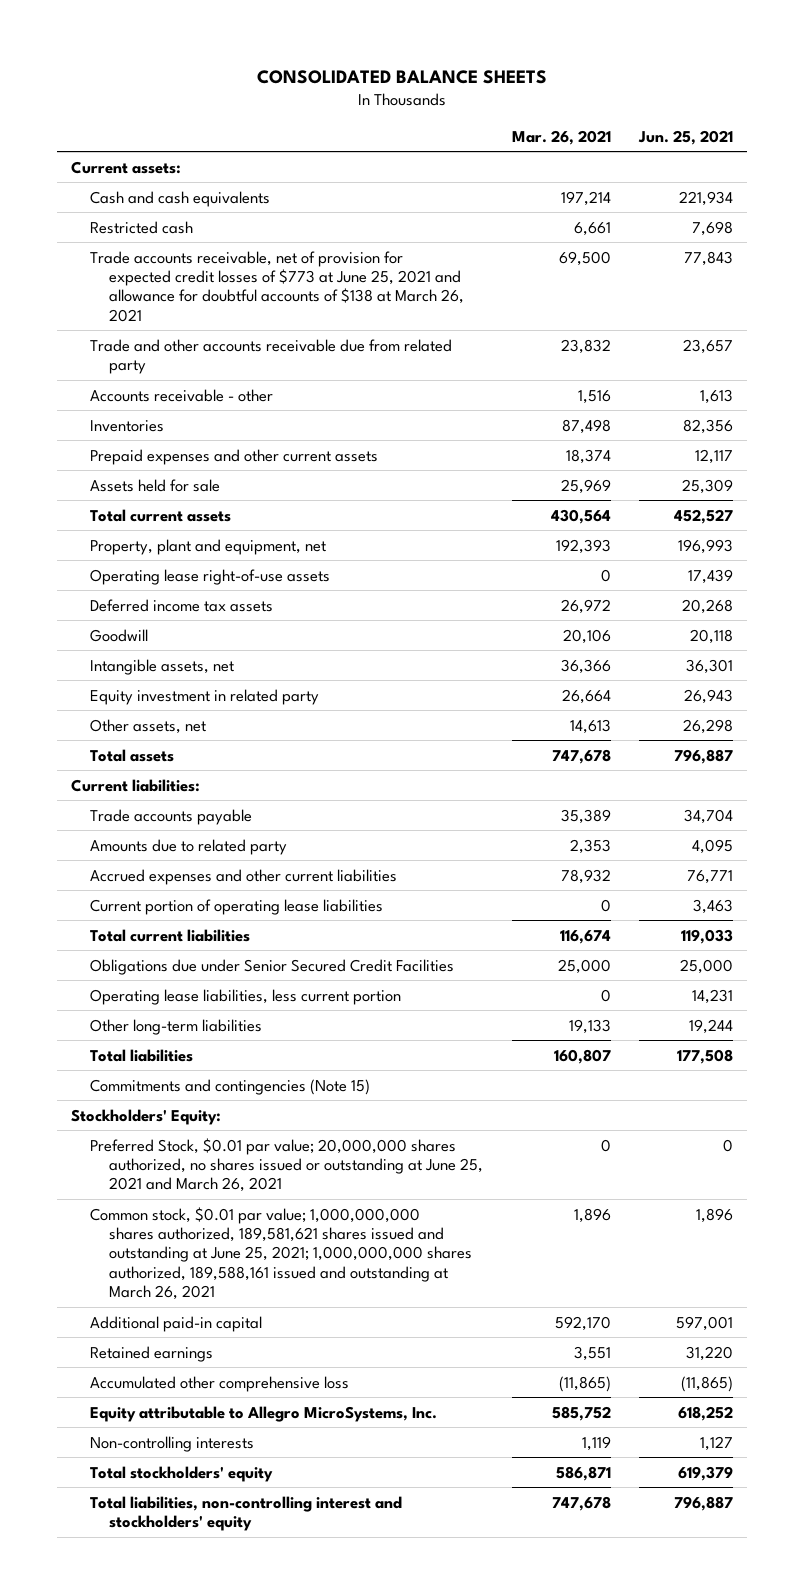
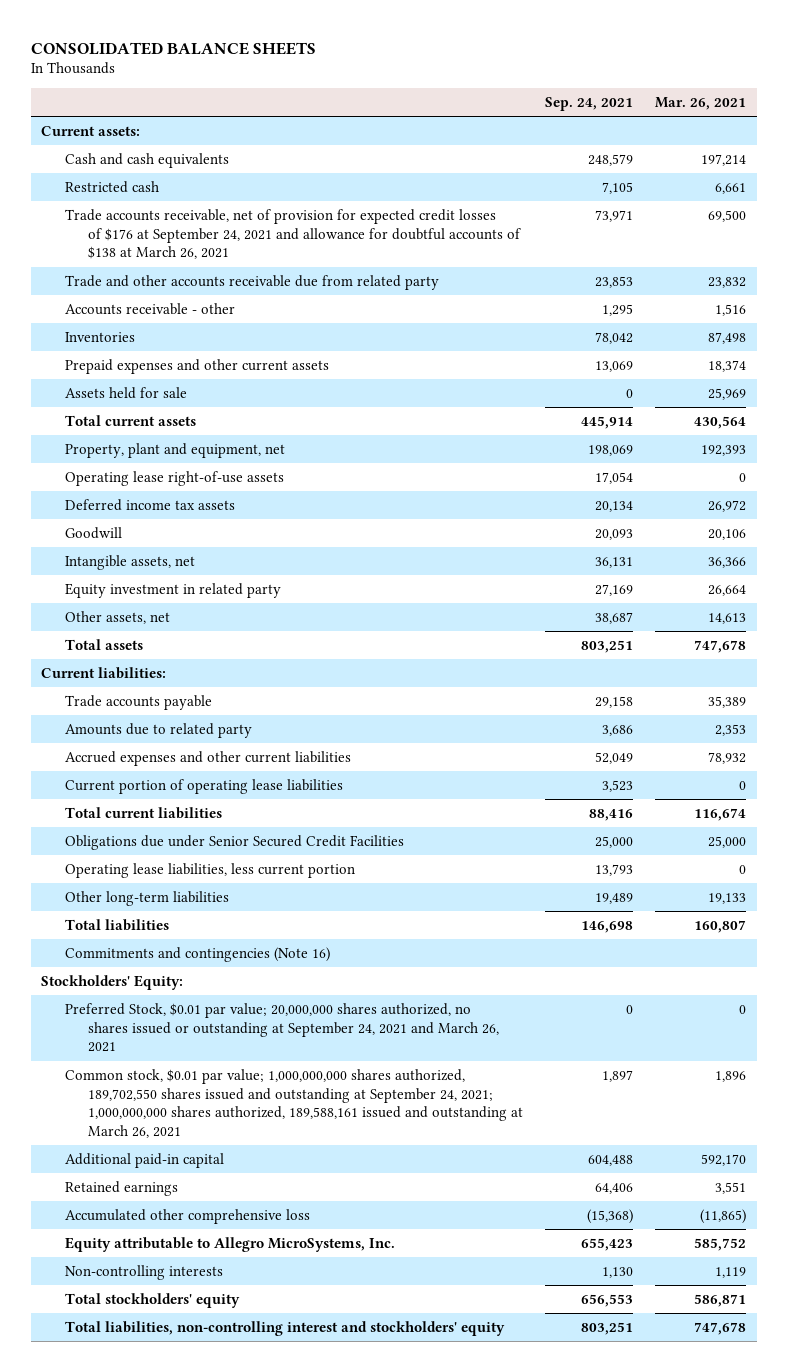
- | Mar. 26, 2021 | Jun. 25, 2021
+ | Sep. 24, 2021 | Mar. 26, 2021
- Trade accounts receivable, net of provision for expected credit losses of $773 at June 25, 2021 and allowance for doubtful accounts of $138 at March 26, 2021 | 69,500 | 77,843
+ Trade accounts receivable, net of provision for expected credit losses of $176 at September 24, 2021 and allowance for doubtful accounts of $138 at March 26, 2021 | 73,971 | 69,500
- Commitments and contingencies (Note 15)
+ Commitments and contingencies (Note 16)
- Preferred Stock, $0.01 par value; 20,000,000 shares authorized, no shares issued or outstanding at June 25, 2021 and March 26, 2021 | 0 | 0
- Common stock, $0.01 par value; 1,000,000,000 shares authorized, 189,581,621 shares issued and outstanding at June 25, 2021; 1,000,000,000 shares authorized, 189,588,161 issued and outstanding at March 26, 2021 | 1,896 | 1,896
+ Preferred Stock, $0.01 par value; 20,000,000 shares authorized, no shares issued or outstanding at September 24, 2021 and March 26, 2021 | 0 | 0
+ Common stock, $0.01 par value; 1,000,000,000 shares authorized, 189,702,550 shares issued and outstanding at September 24, 2021; 1,000,000,000 shares authorized, 189,588,161 issued and outstanding at March 26, 2021 | 1,897 | 1,896

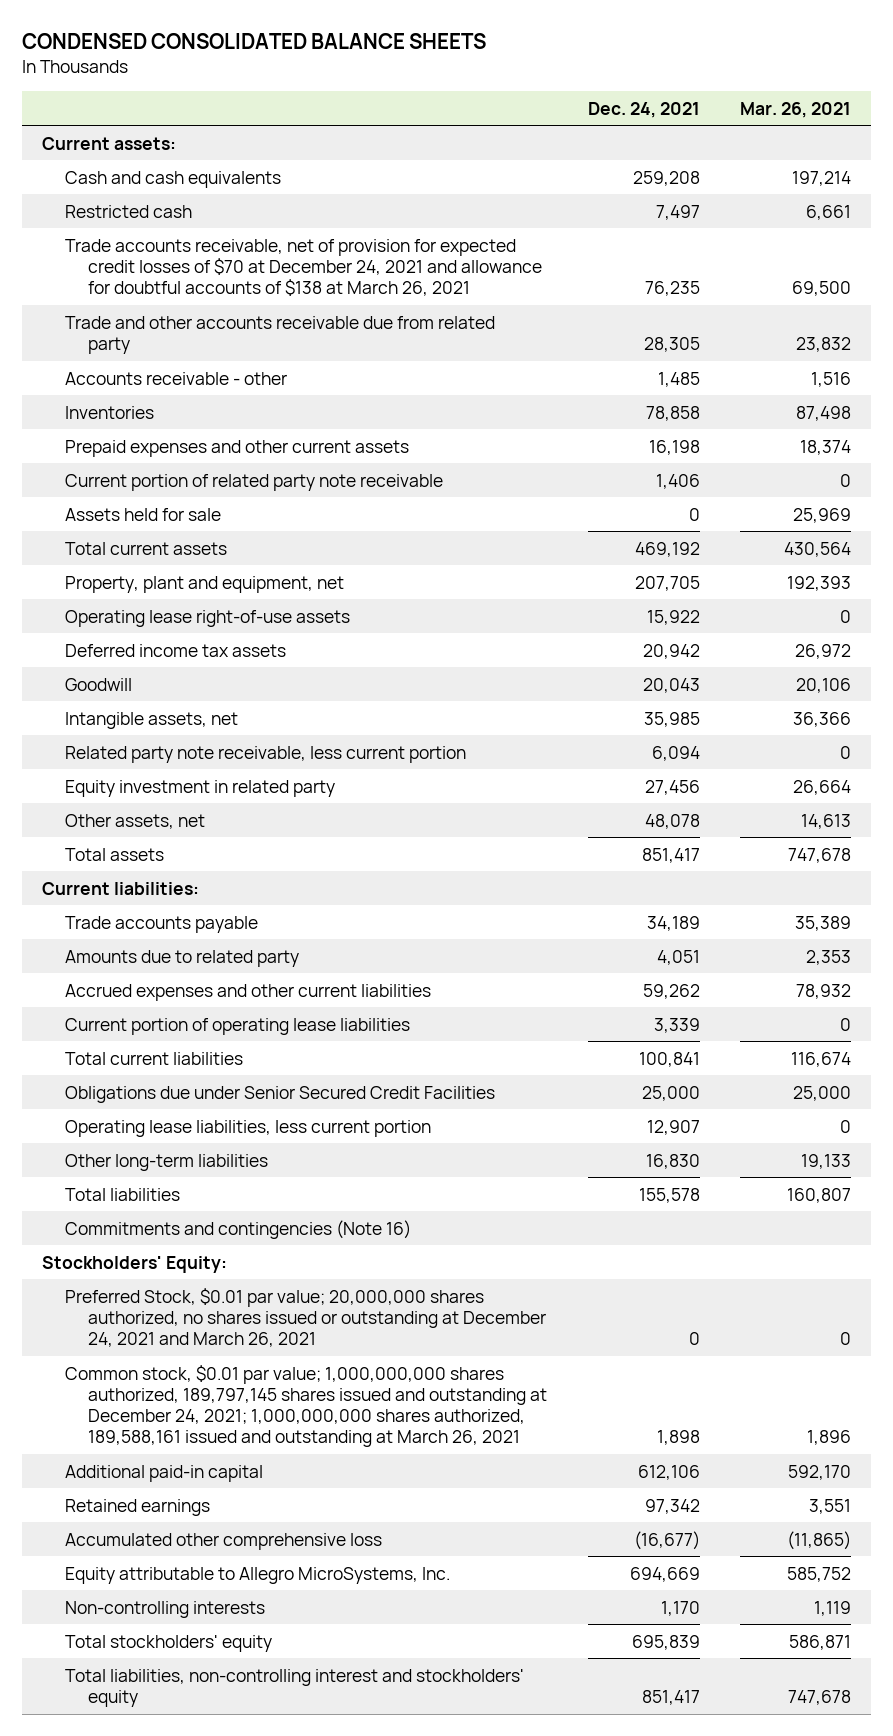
- CONSOLIDATED BALANCE SHEETS
+ CONDENSED CONSOLIDATED BALANCE SHEETS
- | Sep. 24, 2021 | Mar. 26, 2021
+ | Dec. 24, 2021 | Mar. 26, 2021
- Trade accounts receivable, net of provision for expected credit losses of $176 at September 24, 2021 and allowance for doubtful accounts of $138 at March 26, 2021 | 73,971 | 69,500
+ Trade accounts receivable, net of provision for expected credit losses of $70 at December 24, 2021 and allowance for doubtful accounts of $138 at March 26, 2021 | 76,235 | 69,500
+ Current portion of related party note receivable | 1,406 | 0
+ Related party note receivable, less current portion | 6,094 | 0
- Preferred Stock, $0.01 par value; 20,000,000 shares authorized, no shares issued or outstanding at September 24, 2021 and March 26, 2021 | 0 | 0
- Common stock, $0.01 par value; 1,000,000,000 shares authorized, 189,702,550 shares issued and outstanding at September 24, 2021; 1,000,000,000 shares authorized, 189,588,161 issued and outstanding at March 26, 2021 | 1,897 | 1,896
+ Preferred Stock, $0.01 par value; 20,000,000 shares authorized, no shares issued or outstanding at December 24, 2021 and March 26, 2021 | 0 | 0
+ Common stock, $0.01 par value; 1,000,000,000 shares authorized, 189,797,145 shares issued and outstanding at December 24, 2021; 1,000,000,000 shares authorized, 189,588,161 issued and outstanding at March 26, 2021 | 1,898 | 1,896

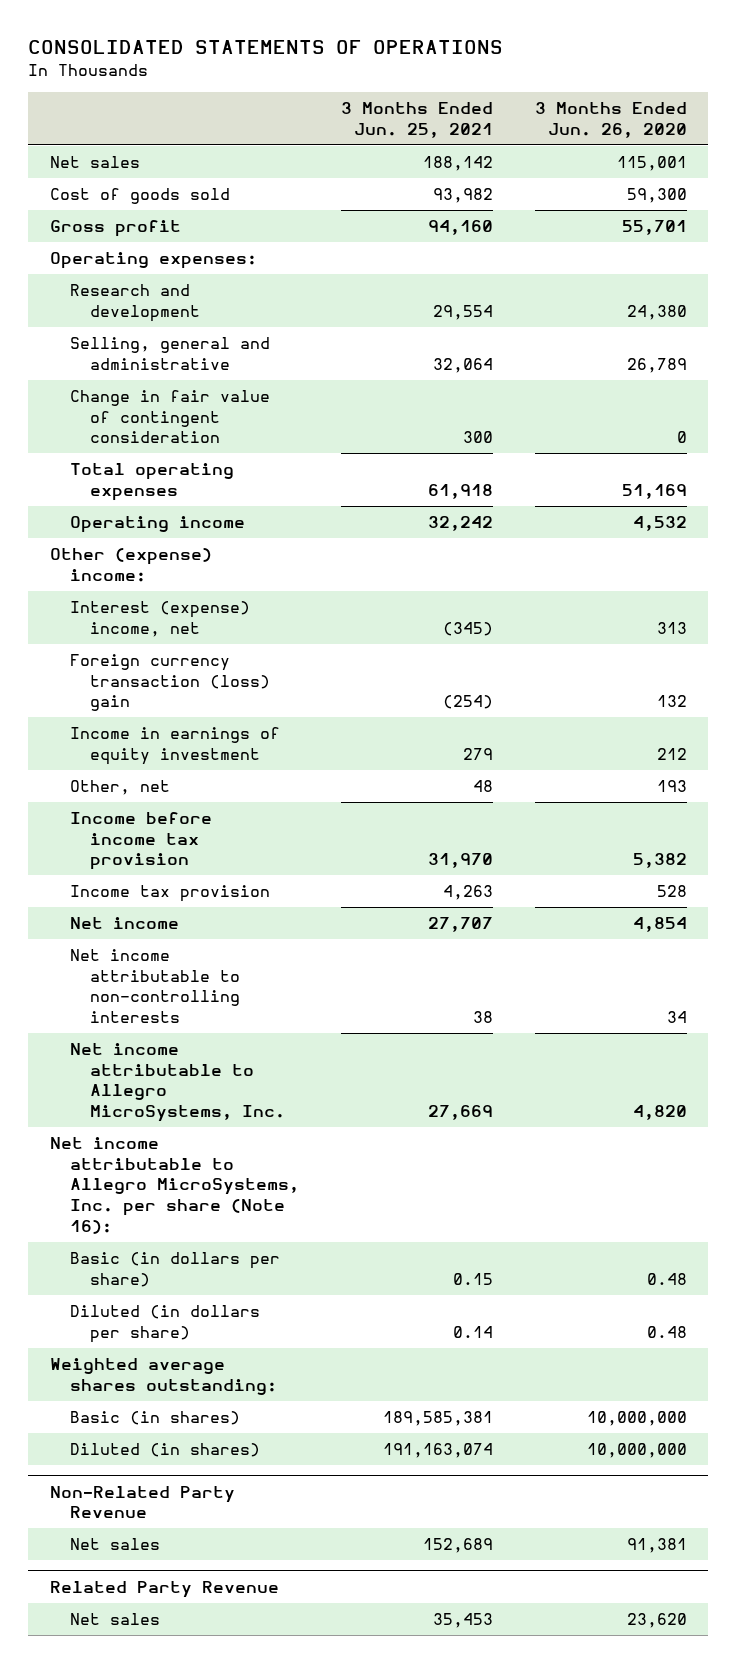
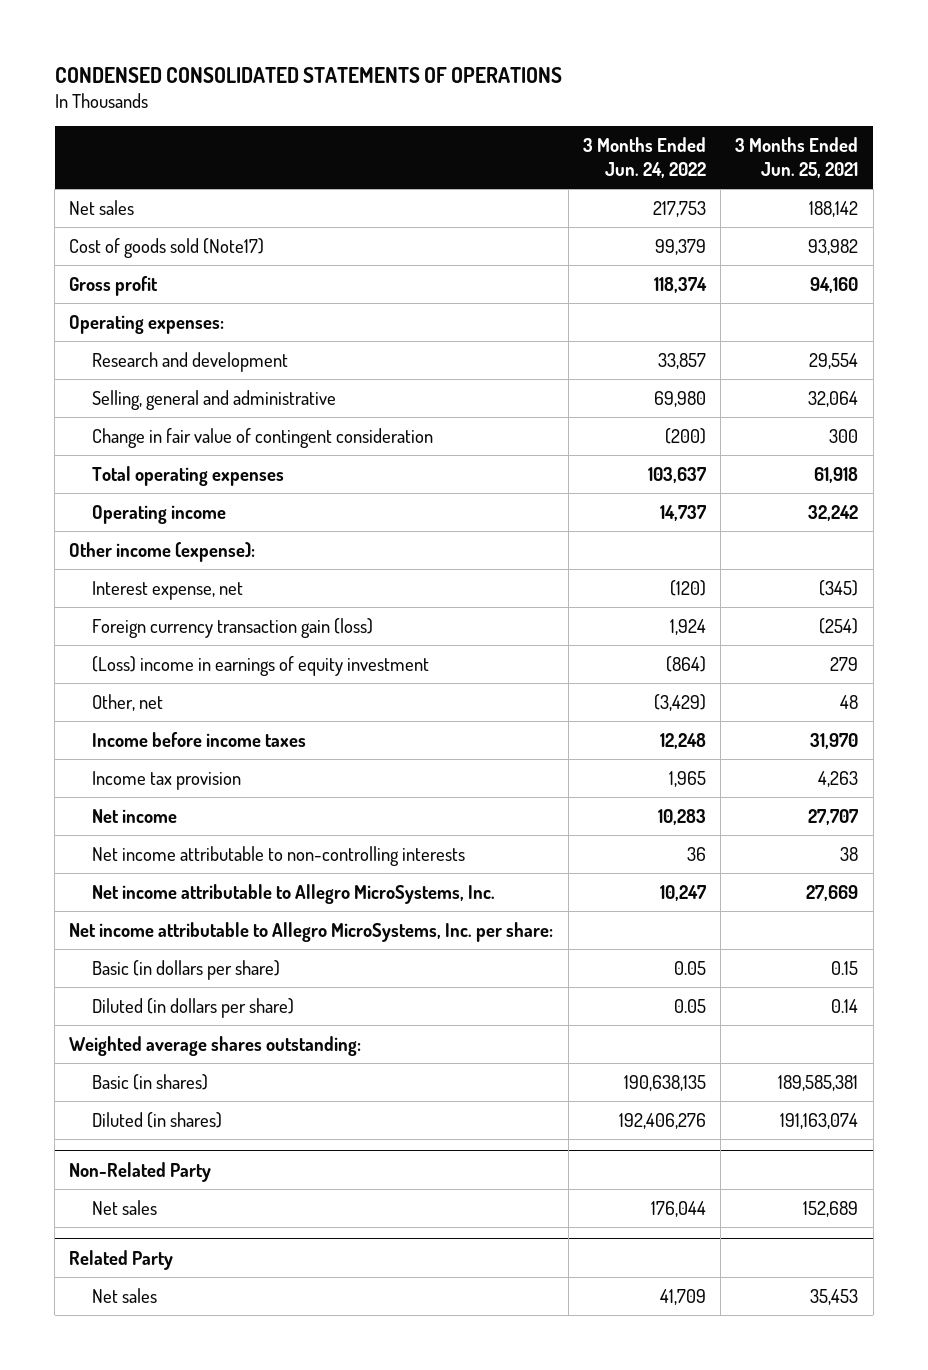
- CONSOLIDATED STATEMENTS OF OPERATIONS
+ CONDENSED CONSOLIDATED STATEMENTS OF OPERATIONS
- | 3 Months Ended Jun. 25, 2021 | 3 Months Ended Jun. 26, 2020
+ | 3 Months Ended Jun. 24, 2022 | 3 Months Ended Jun. 25, 2021
- Cost of goods sold | 93,982 | 59,300
+ Cost of goods sold (Note17) | 99,379 | 93,982
- Other (expense) income:
- Interest (expense) income, net | (345) | 313
- Foreign currency transaction (loss) gain | (254) | 132
- Income in earnings of equity investment | 279 | 212
+ Other income (expense):
+ Interest expense, net | (120) | (345)
+ Foreign currency transaction gain (loss) | 1,924 | (254)
+ (Loss) income in earnings of equity investment | (864) | 279
- Income before income tax provision | 31,970 | 5,382
+ Income before income taxes | 12,248 | 31,970
- Net income attributable to Allegro MicroSystems, Inc. per share (Note 16):
+ Net income attributable to Allegro MicroSystems, Inc. per share:
- Non-Related Party Revenue
+ Non-Related Party
- Related Party Revenue
+ Related Party

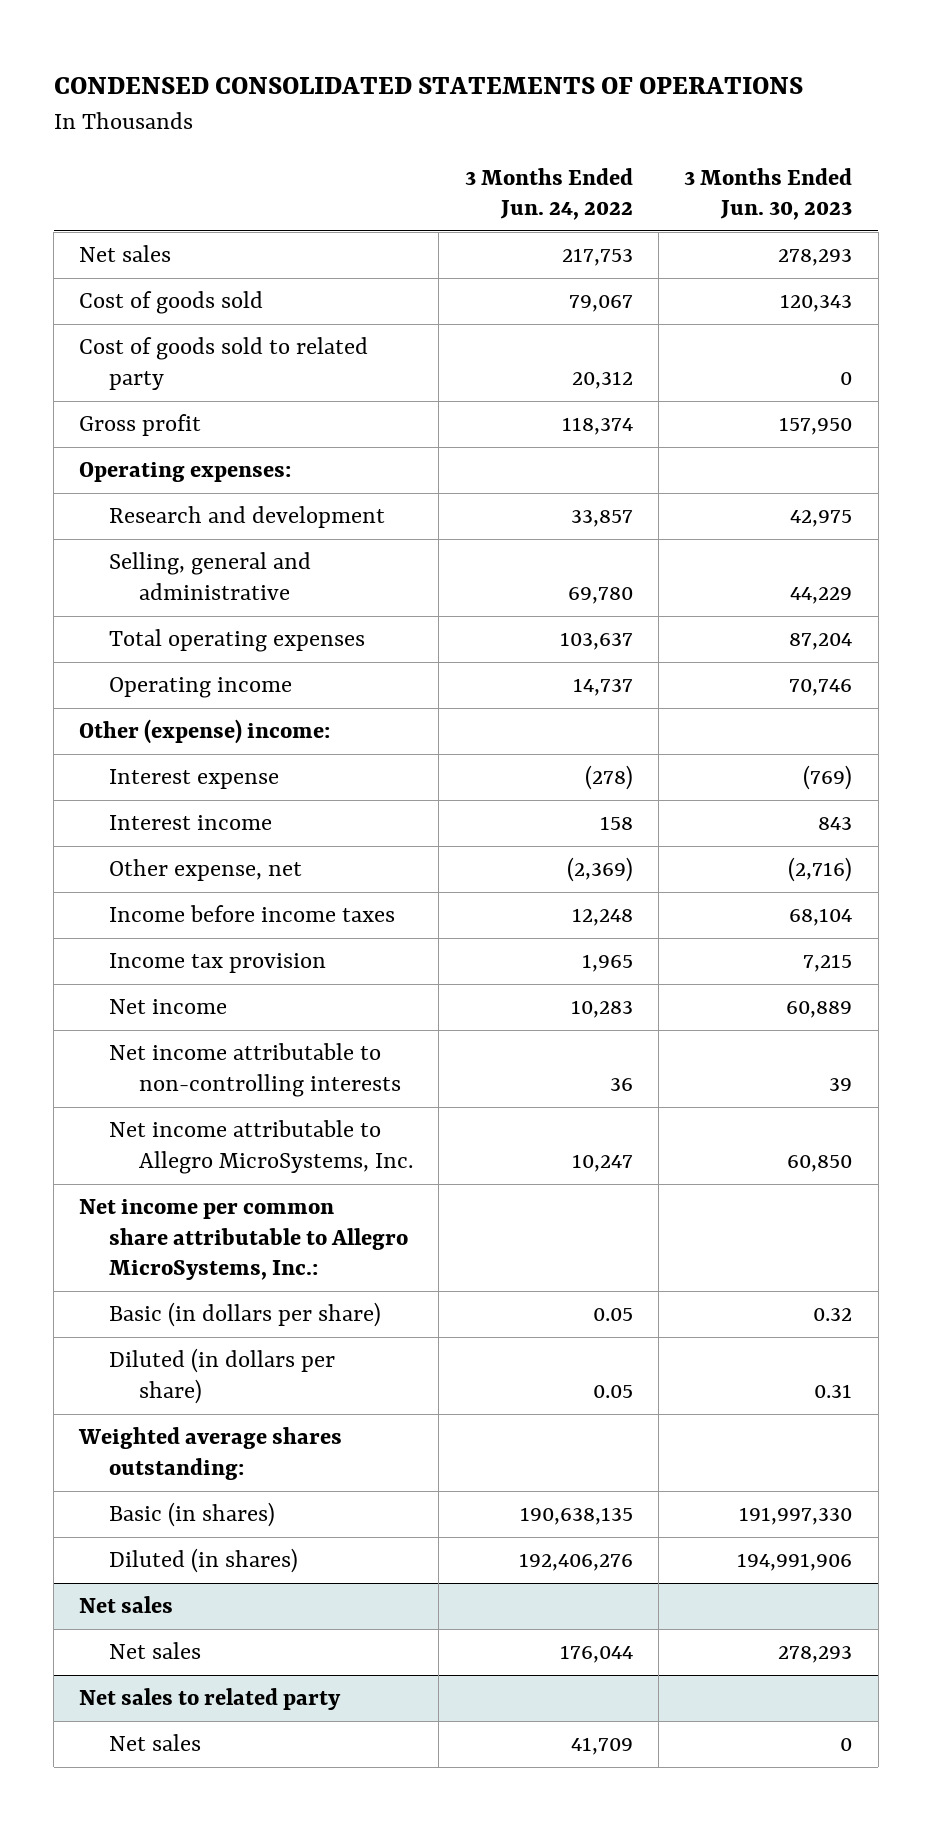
- | 3 Months Ended Jun. 24, 2022 | 3 Months Ended Jun. 25, 2021
+ | 3 Months Ended Jun. 24, 2022 | 3 Months Ended Jun. 30, 2023
- Cost of goods sold (Note17) | 99,379 | 93,982
+ Cost of goods sold | 79,067 | 120,343
+ Cost of goods sold to related party | 20,312 | 0
- Selling, general and administrative | 69,980 | 32,064
- Change in fair value of contingent consideration | (200) | 300
+ Selling, general and administrative | 69,780 | 44,229
- Other income (expense):
- Interest expense, net | (120) | (345)
- Foreign currency transaction gain (loss) | 1,924 | (254)
- (Loss) income in earnings of equity investment | (864) | 279
- Other, net | (3,429) | 48
+ Other (expense) income:
+ Interest expense | (278) | (769)
+ Interest income | 158 | 843
+ Other expense, net | (2,369) | (2,716)
- Net income attributable to Allegro MicroSystems, Inc. per share:
+ Net income per common share attributable to Allegro MicroSystems, Inc.:
- Non-Related Party
+ Net sales
- Related Party
+ Net sales to related party

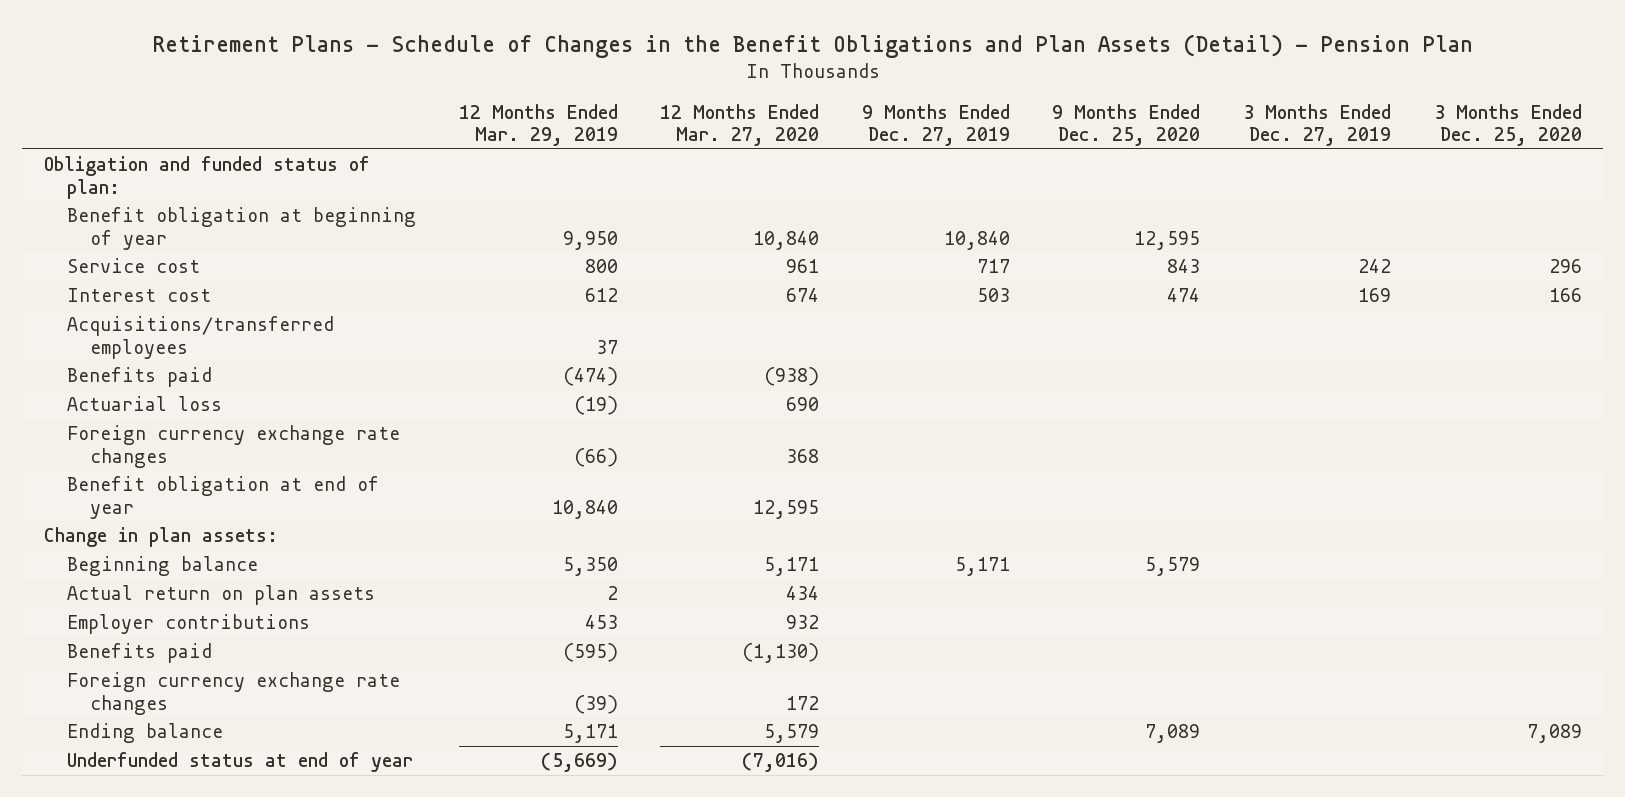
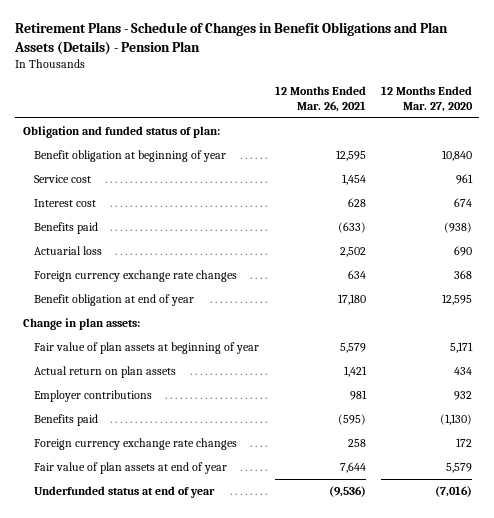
- Retirement Plans - Schedule of Changes in the Benefit Obligations and Plan Assets (Detail) - Pension Plan
+ Retirement Plans - Schedule of Changes in Benefit Obligations and Plan Assets (Details) - Pension Plan
- | 12 Months Ended Mar. 29, 2019 | 12 Months Ended Mar. 27, 2020 | 9 Months Ended Dec. 27, 2019 | 9 Months Ended Dec. 25, 2020 | 3 Months Ended Dec. 27, 2019 | 3 Months Ended Dec. 25, 2020
+ | 12 Months Ended Mar. 26, 2021 | 12 Months Ended Mar. 27, 2020
- Acquisitions/transferred employees | 37 | | | | |
- Beginning balance | 5,350 | 5,171 | 5,171 | 5,579 | |
+ Fair value of plan assets at beginning of year | 5,579 | 5,171
- Ending balance | 5,171 | 5,579 | | 7,089 | | 7,089
+ Fair value of plan assets at end of year | 7,644 | 5,579

